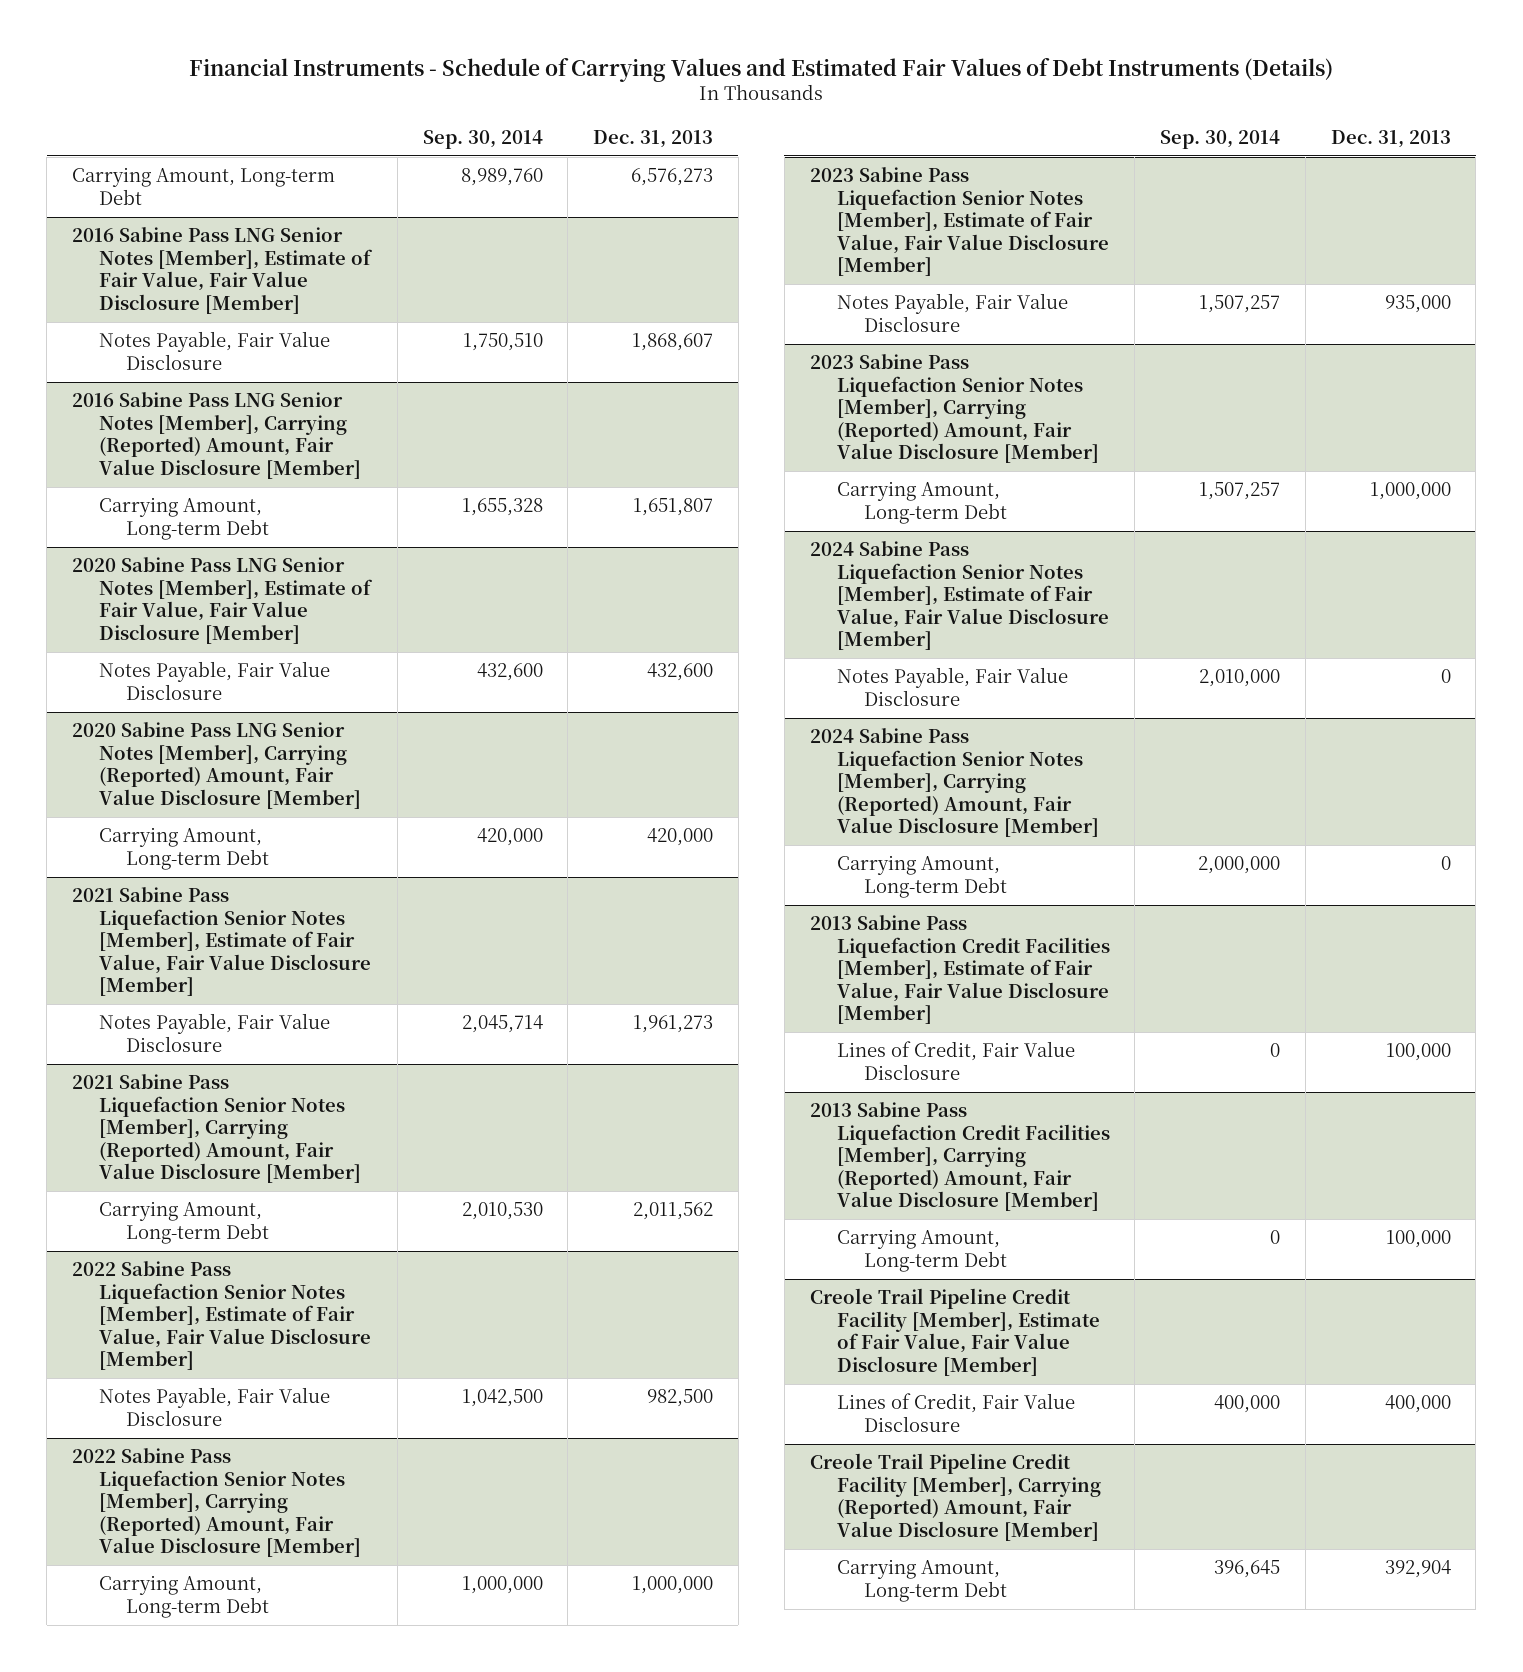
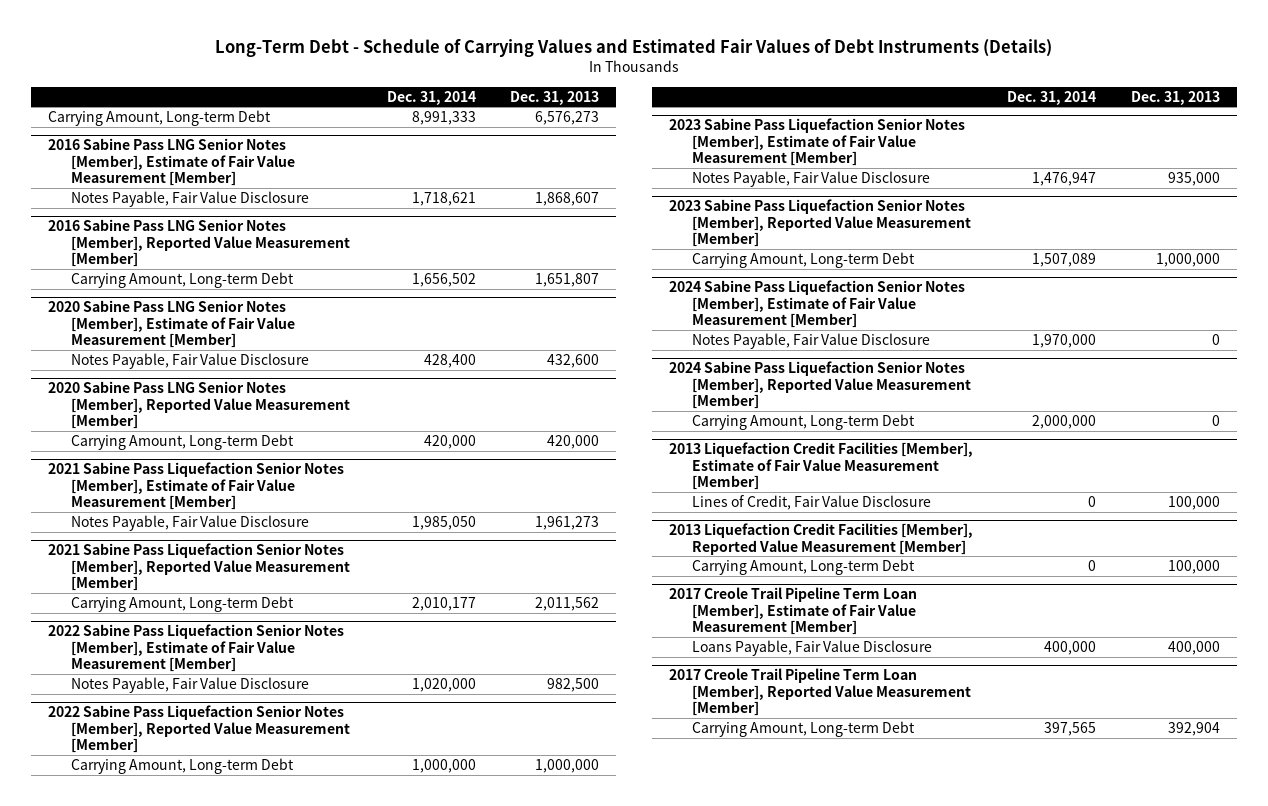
- Financial Instruments - Schedule of Carrying Values and Estimated Fair Values of Debt Instruments (Details)
+ Long-Term Debt - Schedule of Carrying Values and Estimated Fair Values of Debt Instruments (Details)
- | Sep. 30, 2014 | Dec. 31, 2013
+ | Dec. 31, 2014 | Dec. 31, 2013
- 2016 Sabine Pass LNG Senior Notes [Member], Estimate of Fair Value, Fair Value Disclosure [Member]
+ 2016 Sabine Pass LNG Senior Notes [Member], Estimate of Fair Value Measurement [Member]
- 2016 Sabine Pass LNG Senior Notes [Member], Carrying (Reported) Amount, Fair Value Disclosure [Member]
+ 2016 Sabine Pass LNG Senior Notes [Member], Reported Value Measurement [Member]
- 2020 Sabine Pass LNG Senior Notes [Member], Estimate of Fair Value, Fair Value Disclosure [Member]
+ 2020 Sabine Pass LNG Senior Notes [Member], Estimate of Fair Value Measurement [Member]
- 2020 Sabine Pass LNG Senior Notes [Member], Carrying (Reported) Amount, Fair Value Disclosure [Member]
+ 2020 Sabine Pass LNG Senior Notes [Member], Reported Value Measurement [Member]
- 2021 Sabine Pass Liquefaction Senior Notes [Member], Estimate of Fair Value, Fair Value Disclosure [Member]
+ 2021 Sabine Pass Liquefaction Senior Notes [Member], Estimate of Fair Value Measurement [Member]
- 2021 Sabine Pass Liquefaction Senior Notes [Member], Carrying (Reported) Amount, Fair Value Disclosure [Member]
+ 2021 Sabine Pass Liquefaction Senior Notes [Member], Reported Value Measurement [Member]
- 2022 Sabine Pass Liquefaction Senior Notes [Member], Estimate of Fair Value, Fair Value Disclosure [Member]
+ 2022 Sabine Pass Liquefaction Senior Notes [Member], Estimate of Fair Value Measurement [Member]
- 2022 Sabine Pass Liquefaction Senior Notes [Member], Carrying (Reported) Amount, Fair Value Disclosure [Member]
+ 2022 Sabine Pass Liquefaction Senior Notes [Member], Reported Value Measurement [Member]
- 2023 Sabine Pass Liquefaction Senior Notes [Member], Estimate of Fair Value, Fair Value Disclosure [Member]
+ 2023 Sabine Pass Liquefaction Senior Notes [Member], Estimate of Fair Value Measurement [Member]
- 2023 Sabine Pass Liquefaction Senior Notes [Member], Carrying (Reported) Amount, Fair Value Disclosure [Member]
+ 2023 Sabine Pass Liquefaction Senior Notes [Member], Reported Value Measurement [Member]
- 2024 Sabine Pass Liquefaction Senior Notes [Member], Estimate of Fair Value, Fair Value Disclosure [Member]
+ 2024 Sabine Pass Liquefaction Senior Notes [Member], Estimate of Fair Value Measurement [Member]
- 2024 Sabine Pass Liquefaction Senior Notes [Member], Carrying (Reported) Amount, Fair Value Disclosure [Member]
+ 2024 Sabine Pass Liquefaction Senior Notes [Member], Reported Value Measurement [Member]
- 2013 Sabine Pass Liquefaction Credit Facilities [Member], Estimate of Fair Value, Fair Value Disclosure [Member]
+ 2013 Liquefaction Credit Facilities [Member], Estimate of Fair Value Measurement [Member]
- 2013 Sabine Pass Liquefaction Credit Facilities [Member], Carrying (Reported) Amount, Fair Value Disclosure [Member]
+ 2013 Liquefaction Credit Facilities [Member], Reported Value Measurement [Member]
- Creole Trail Pipeline Credit Facility [Member], Estimate of Fair Value, Fair Value Disclosure [Member]
- Lines of Credit, Fair Value Disclosure | 400,000 | 400,000
- Creole Trail Pipeline Credit Facility [Member], Carrying (Reported) Amount, Fair Value Disclosure [Member]
+ 2017 Creole Trail Pipeline Term Loan [Member], Estimate of Fair Value Measurement [Member]
+ Loans Payable, Fair Value Disclosure | 400,000 | 400,000
+ 2017 Creole Trail Pipeline Term Loan [Member], Reported Value Measurement [Member]

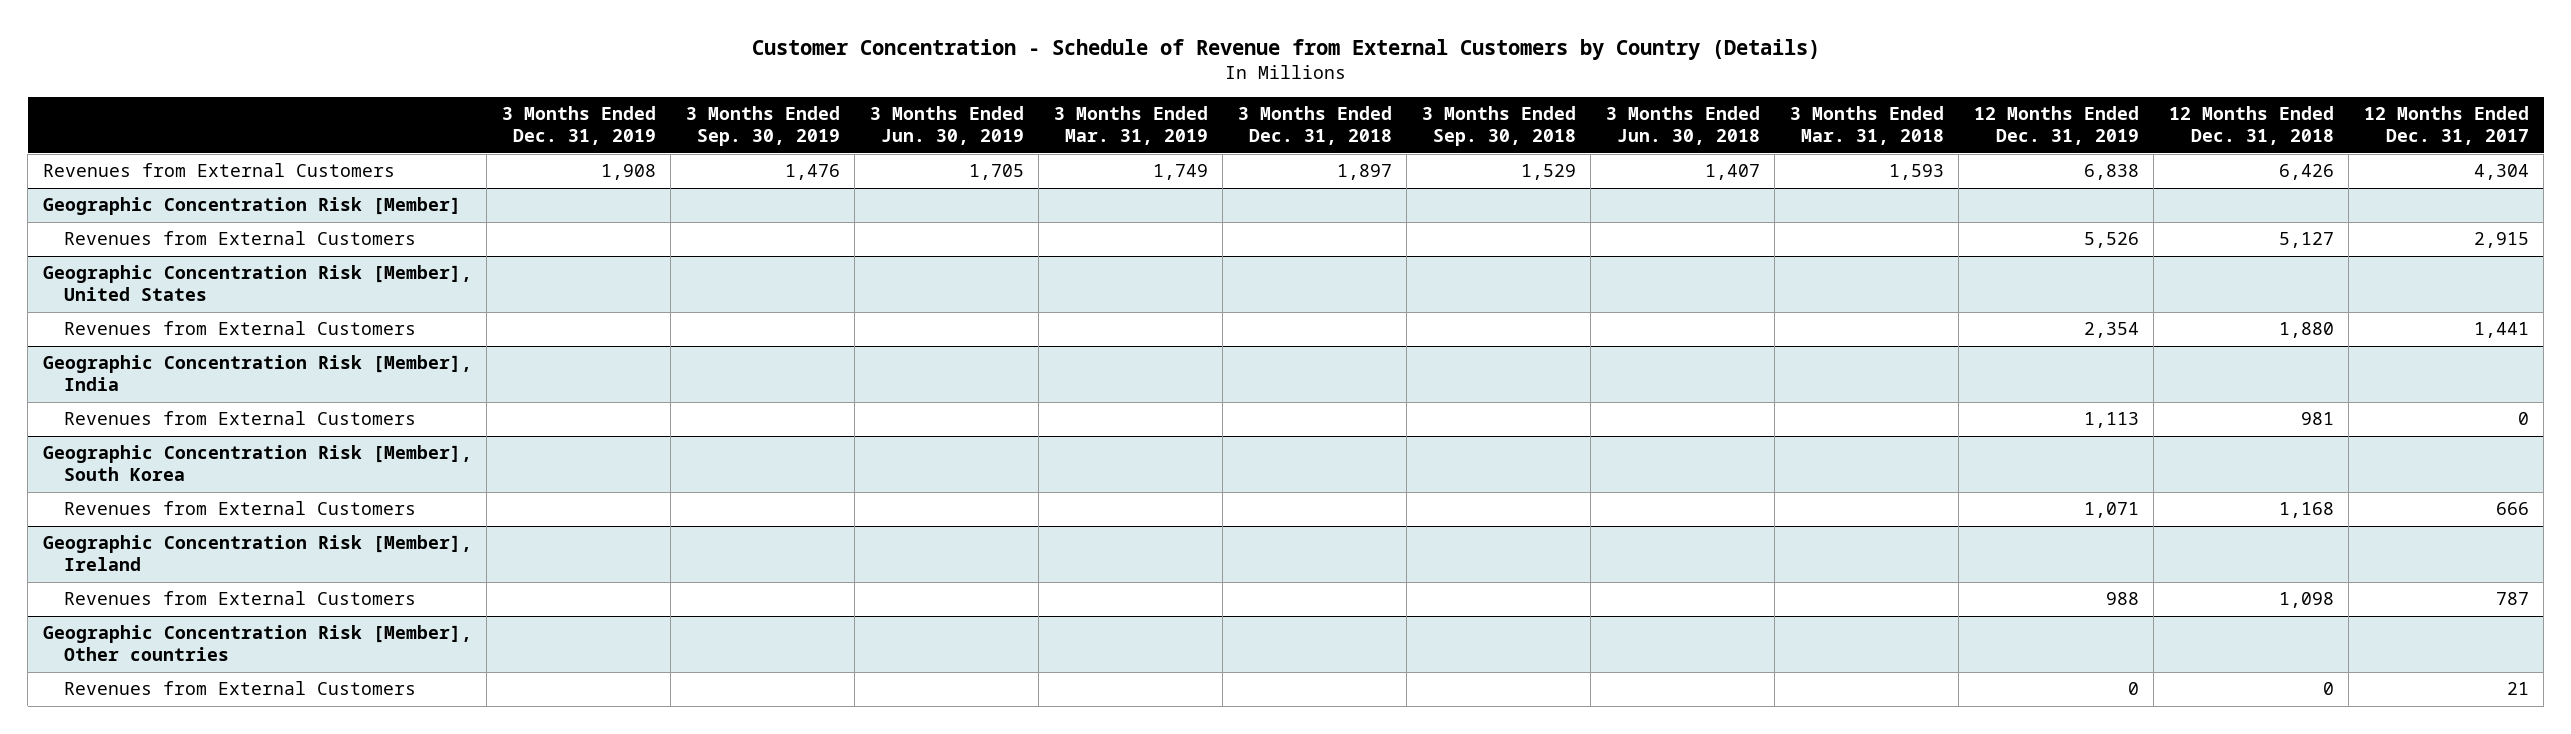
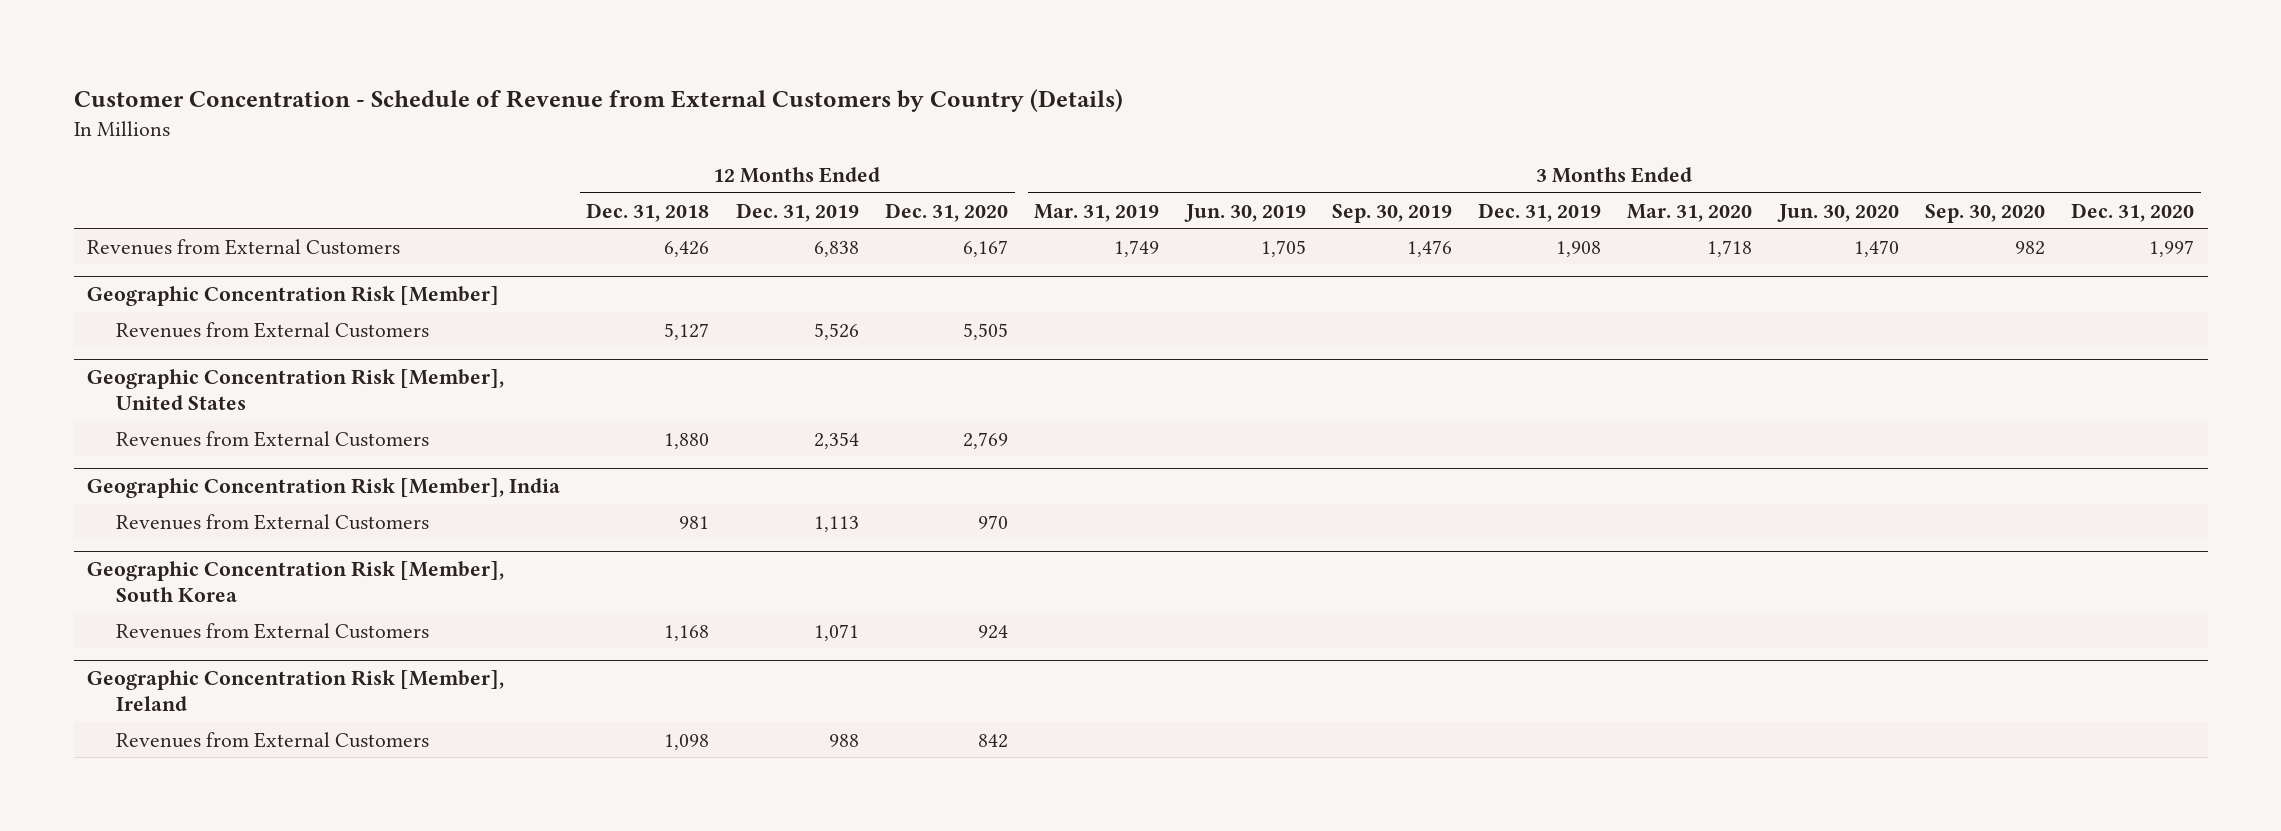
- | 3 Months Ended Dec. 31, 2019 | 3 Months Ended Sep. 30, 2019 | 3 Months Ended Jun. 30, 2019 | 3 Months Ended Mar. 31, 2019 | 3 Months Ended Dec. 31, 2018 | 3 Months Ended Sep. 30, 2018 | 3 Months Ended Jun. 30, 2018 | 3 Months Ended Mar. 31, 2018 | 12 Months Ended Dec. 31, 2019 | 12 Months Ended Dec. 31, 2018 | 12 Months Ended Dec. 31, 2017
+ | 12 Months Ended Dec. 31, 2018 | 12 Months Ended Dec. 31, 2019 | 12 Months Ended Dec. 31, 2020 | 3 Months Ended Mar. 31, 2019 | 3 Months Ended Jun. 30, 2019 | 3 Months Ended Sep. 30, 2019 | 3 Months Ended Dec. 31, 2019 | 3 Months Ended Mar. 31, 2020 | 3 Months Ended Jun. 30, 2020 | 3 Months Ended Sep. 30, 2020 | 3 Months Ended Dec. 31, 2020
- Geographic Concentration Risk [Member], Other countries
- Revenues from External Customers | | | | | | | | | 0 | 0 | 21

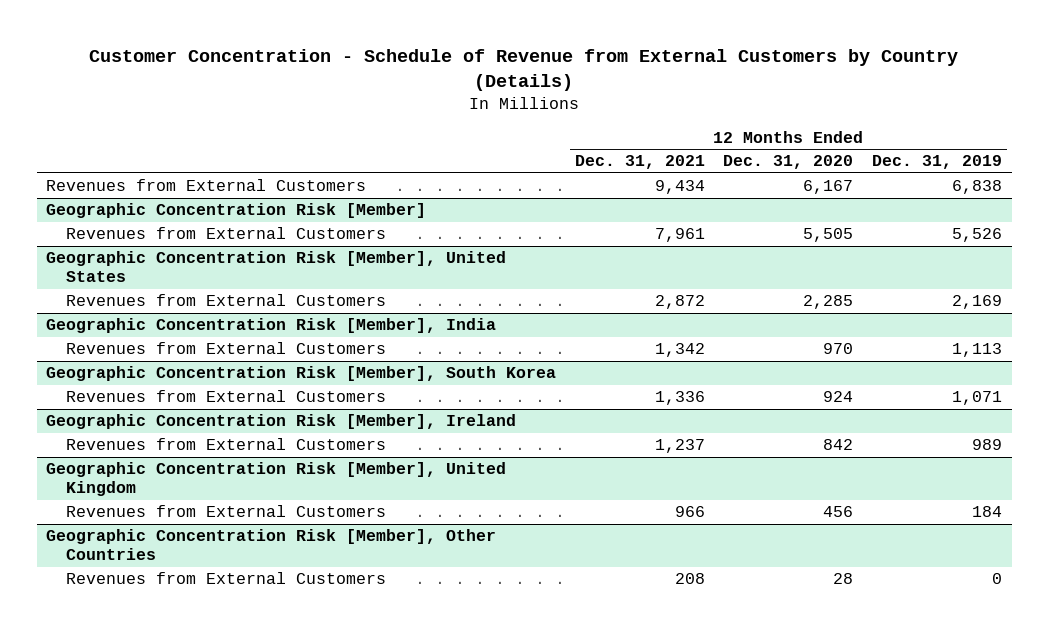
- | 12 Months Ended Dec. 31, 2018 | 12 Months Ended Dec. 31, 2019 | 12 Months Ended Dec. 31, 2020 | 3 Months Ended Mar. 31, 2019 | 3 Months Ended Jun. 30, 2019 | 3 Months Ended Sep. 30, 2019 | 3 Months Ended Dec. 31, 2019 | 3 Months Ended Mar. 31, 2020 | 3 Months Ended Jun. 30, 2020 | 3 Months Ended Sep. 30, 2020 | 3 Months Ended Dec. 31, 2020
+ | 12 Months Ended Dec. 31, 2021 | 12 Months Ended Dec. 31, 2020 | 12 Months Ended Dec. 31, 2019
@ Geographic Concentration Risk [Member], United States
- Revenues from External Customers | 1,880 | 2,354 | 2,769 | | | | | | | |
+ Revenues from External Customers | 2,872 | 2,285 | 2,169
@ Geographic Concentration Risk [Member], Ireland
- Revenues from External Customers | 1,098 | 988 | 842 | | | | | | | |
+ Revenues from External Customers | 1,237 | 842 | 989
+ Geographic Concentration Risk [Member], United Kingdom
+ Revenues from External Customers | 966 | 456 | 184
+ Geographic Concentration Risk [Member], Other Countries
+ Revenues from External Customers | 208 | 28 | 0

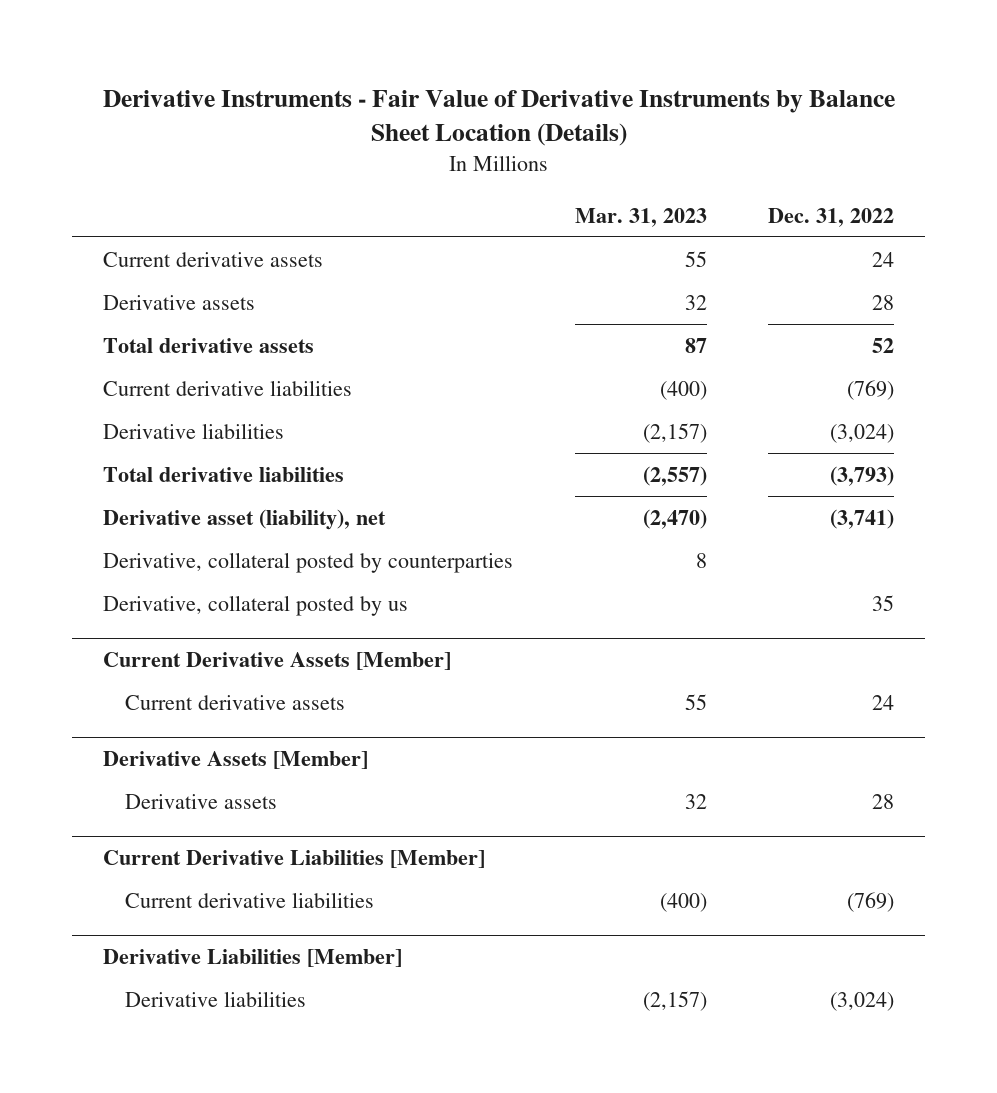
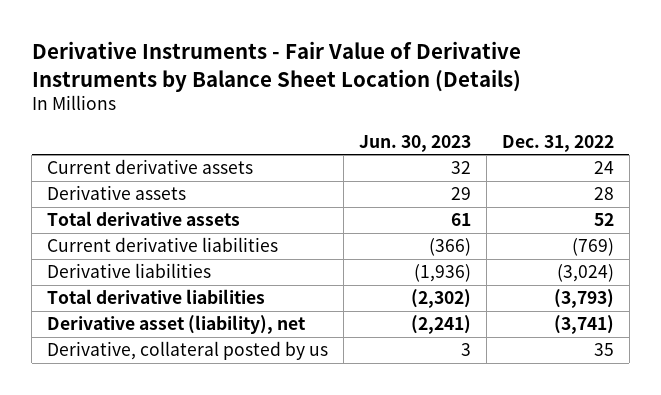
- | Mar. 31, 2023 | Dec. 31, 2022
+ | Jun. 30, 2023 | Dec. 31, 2022
- Derivative, collateral posted by counterparties | 8 |
- Current Derivative Assets [Member]
- Current derivative assets | 55 | 24
- Derivative Assets [Member]
- Derivative assets | 32 | 28
- Current Derivative Liabilities [Member]
- Current derivative liabilities | (400) | (769)
- Derivative Liabilities [Member]
- Derivative liabilities | (2,157) | (3,024)

